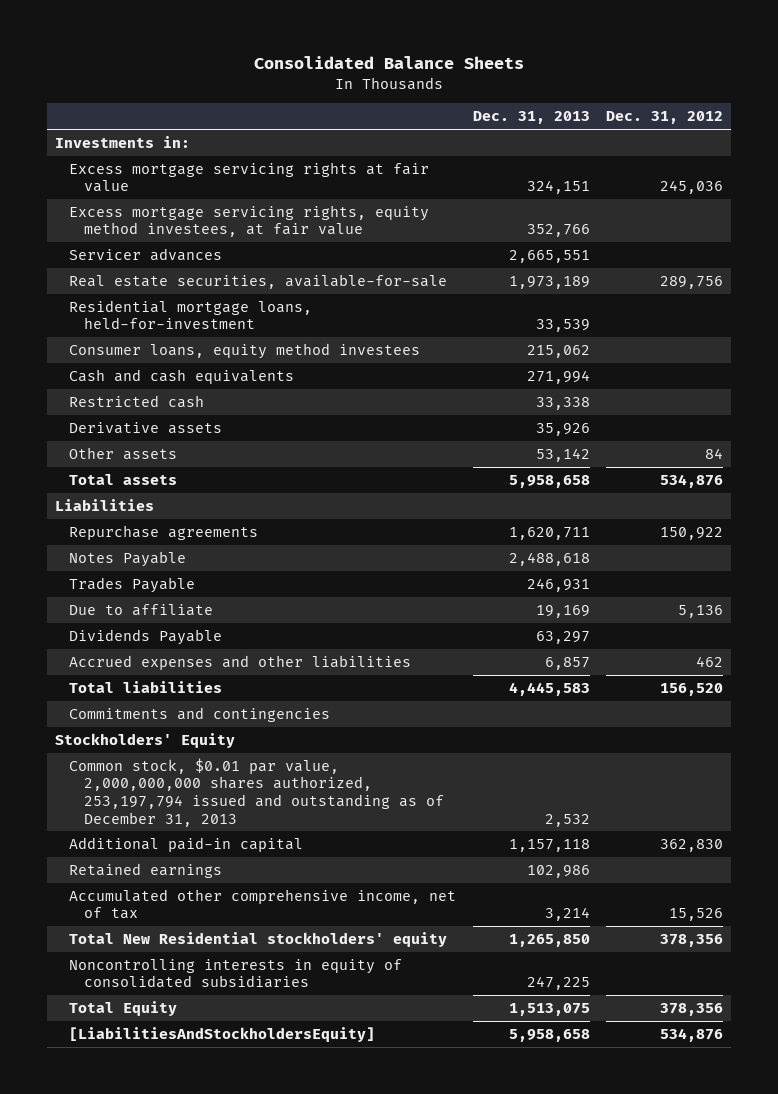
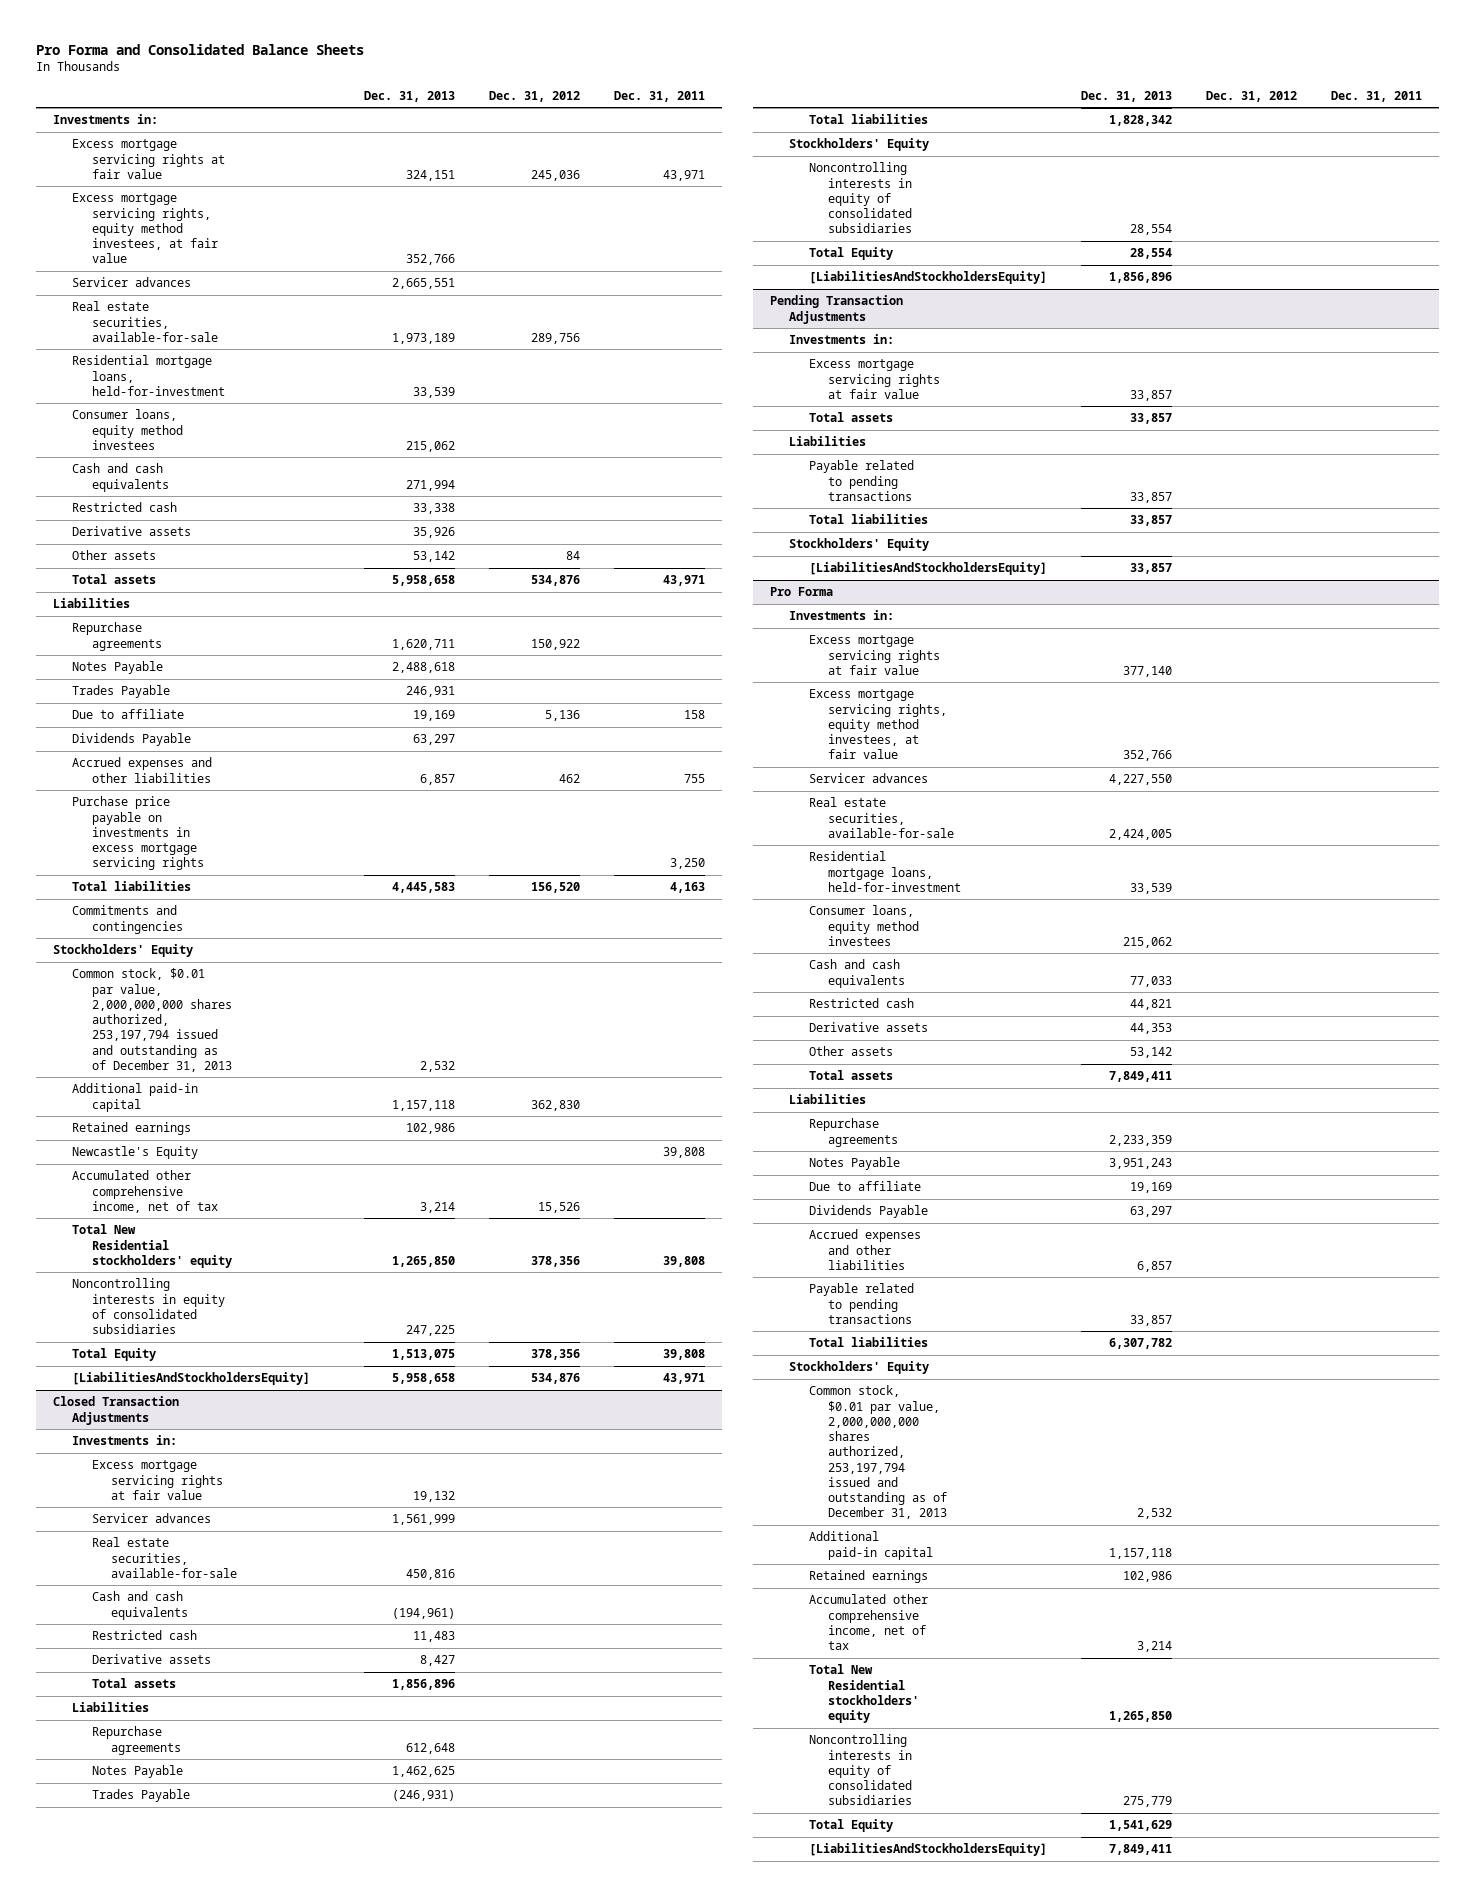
- Consolidated Balance Sheets
+ Pro Forma and Consolidated Balance Sheets
- | Dec. 31, 2013 | Dec. 31, 2012
+ | Dec. 31, 2013 | Dec. 31, 2012 | Dec. 31, 2011
+ Purchase price payable on investments in excess mortgage servicing rights | | | 3,250
+ Newcastle's Equity | | | 39,808
+ Closed Transaction Adjustments
+ Investments in:
+ Excess mortgage servicing rights at fair value | 19,132 | |
+ Servicer advances | 1,561,999 | |
+ Real estate securities, available-for-sale | 450,816 | |
+ Cash and cash equivalents | (194,961) | |
+ Restricted cash | 11,483 | |
+ Derivative assets | 8,427 | |
+ Total assets | 1,856,896 | |
+ Liabilities
+ Repurchase agreements | 612,648 | |
+ Notes Payable | 1,462,625 | |
+ Trades Payable | (246,931) | |
+ Total liabilities | 1,828,342 | |
+ Stockholders' Equity
+ Noncontrolling interests in equity of consolidated subsidiaries | 28,554 | |
+ Total Equity | 28,554 | |
+ [LiabilitiesAndStockholdersEquity] | 1,856,896 | |
+ Pending Transaction Adjustments
+ Investments in:
+ Excess mortgage servicing rights at fair value | 33,857 | |
+ Total assets | 33,857 | |
+ Liabilities
+ Payable related to pending transactions | 33,857 | |
+ Total liabilities | 33,857 | |
+ Stockholders' Equity
+ [LiabilitiesAndStockholdersEquity] | 33,857 | |
+ Pro Forma
+ Investments in:
+ Excess mortgage servicing rights at fair value | 377,140 | |
+ Excess mortgage servicing rights, equity method investees, at fair value | 352,766 | |
+ Servicer advances | 4,227,550 | |
+ Real estate securities, available-for-sale | 2,424,005 | |
+ Residential mortgage loans, held-for-investment | 33,539 | |
+ Consumer loans, equity method investees | 215,062 | |
+ Cash and cash equivalents | 77,033 | |
+ Restricted cash | 44,821 | |
+ Derivative assets | 44,353 | |
+ Other assets | 53,142 | |
+ Total assets | 7,849,411 | |
+ Liabilities
+ Repurchase agreements | 2,233,359 | |
+ Notes Payable | 3,951,243 | |
+ Due to affiliate | 19,169 | |
+ Dividends Payable | 63,297 | |
+ Accrued expenses and other liabilities | 6,857 | |
+ Payable related to pending transactions | 33,857 | |
+ Total liabilities | 6,307,782 | |
+ Stockholders' Equity
+ Common stock, $0.01 par value, 2,000,000,000 shares authorized, 253,197,794 issued and outstanding as of December 31, 2013 | 2,532 | |
+ Additional paid-in capital | 1,157,118 | |
+ Retained earnings | 102,986 | |
+ Accumulated other comprehensive income, net of tax | 3,214 | |
+ Total New Residential stockholders' equity | 1,265,850 | |
+ Noncontrolling interests in equity of consolidated subsidiaries | 275,779 | |
+ Total Equity | 1,541,629 | |
+ [LiabilitiesAndStockholdersEquity] | 7,849,411 | |

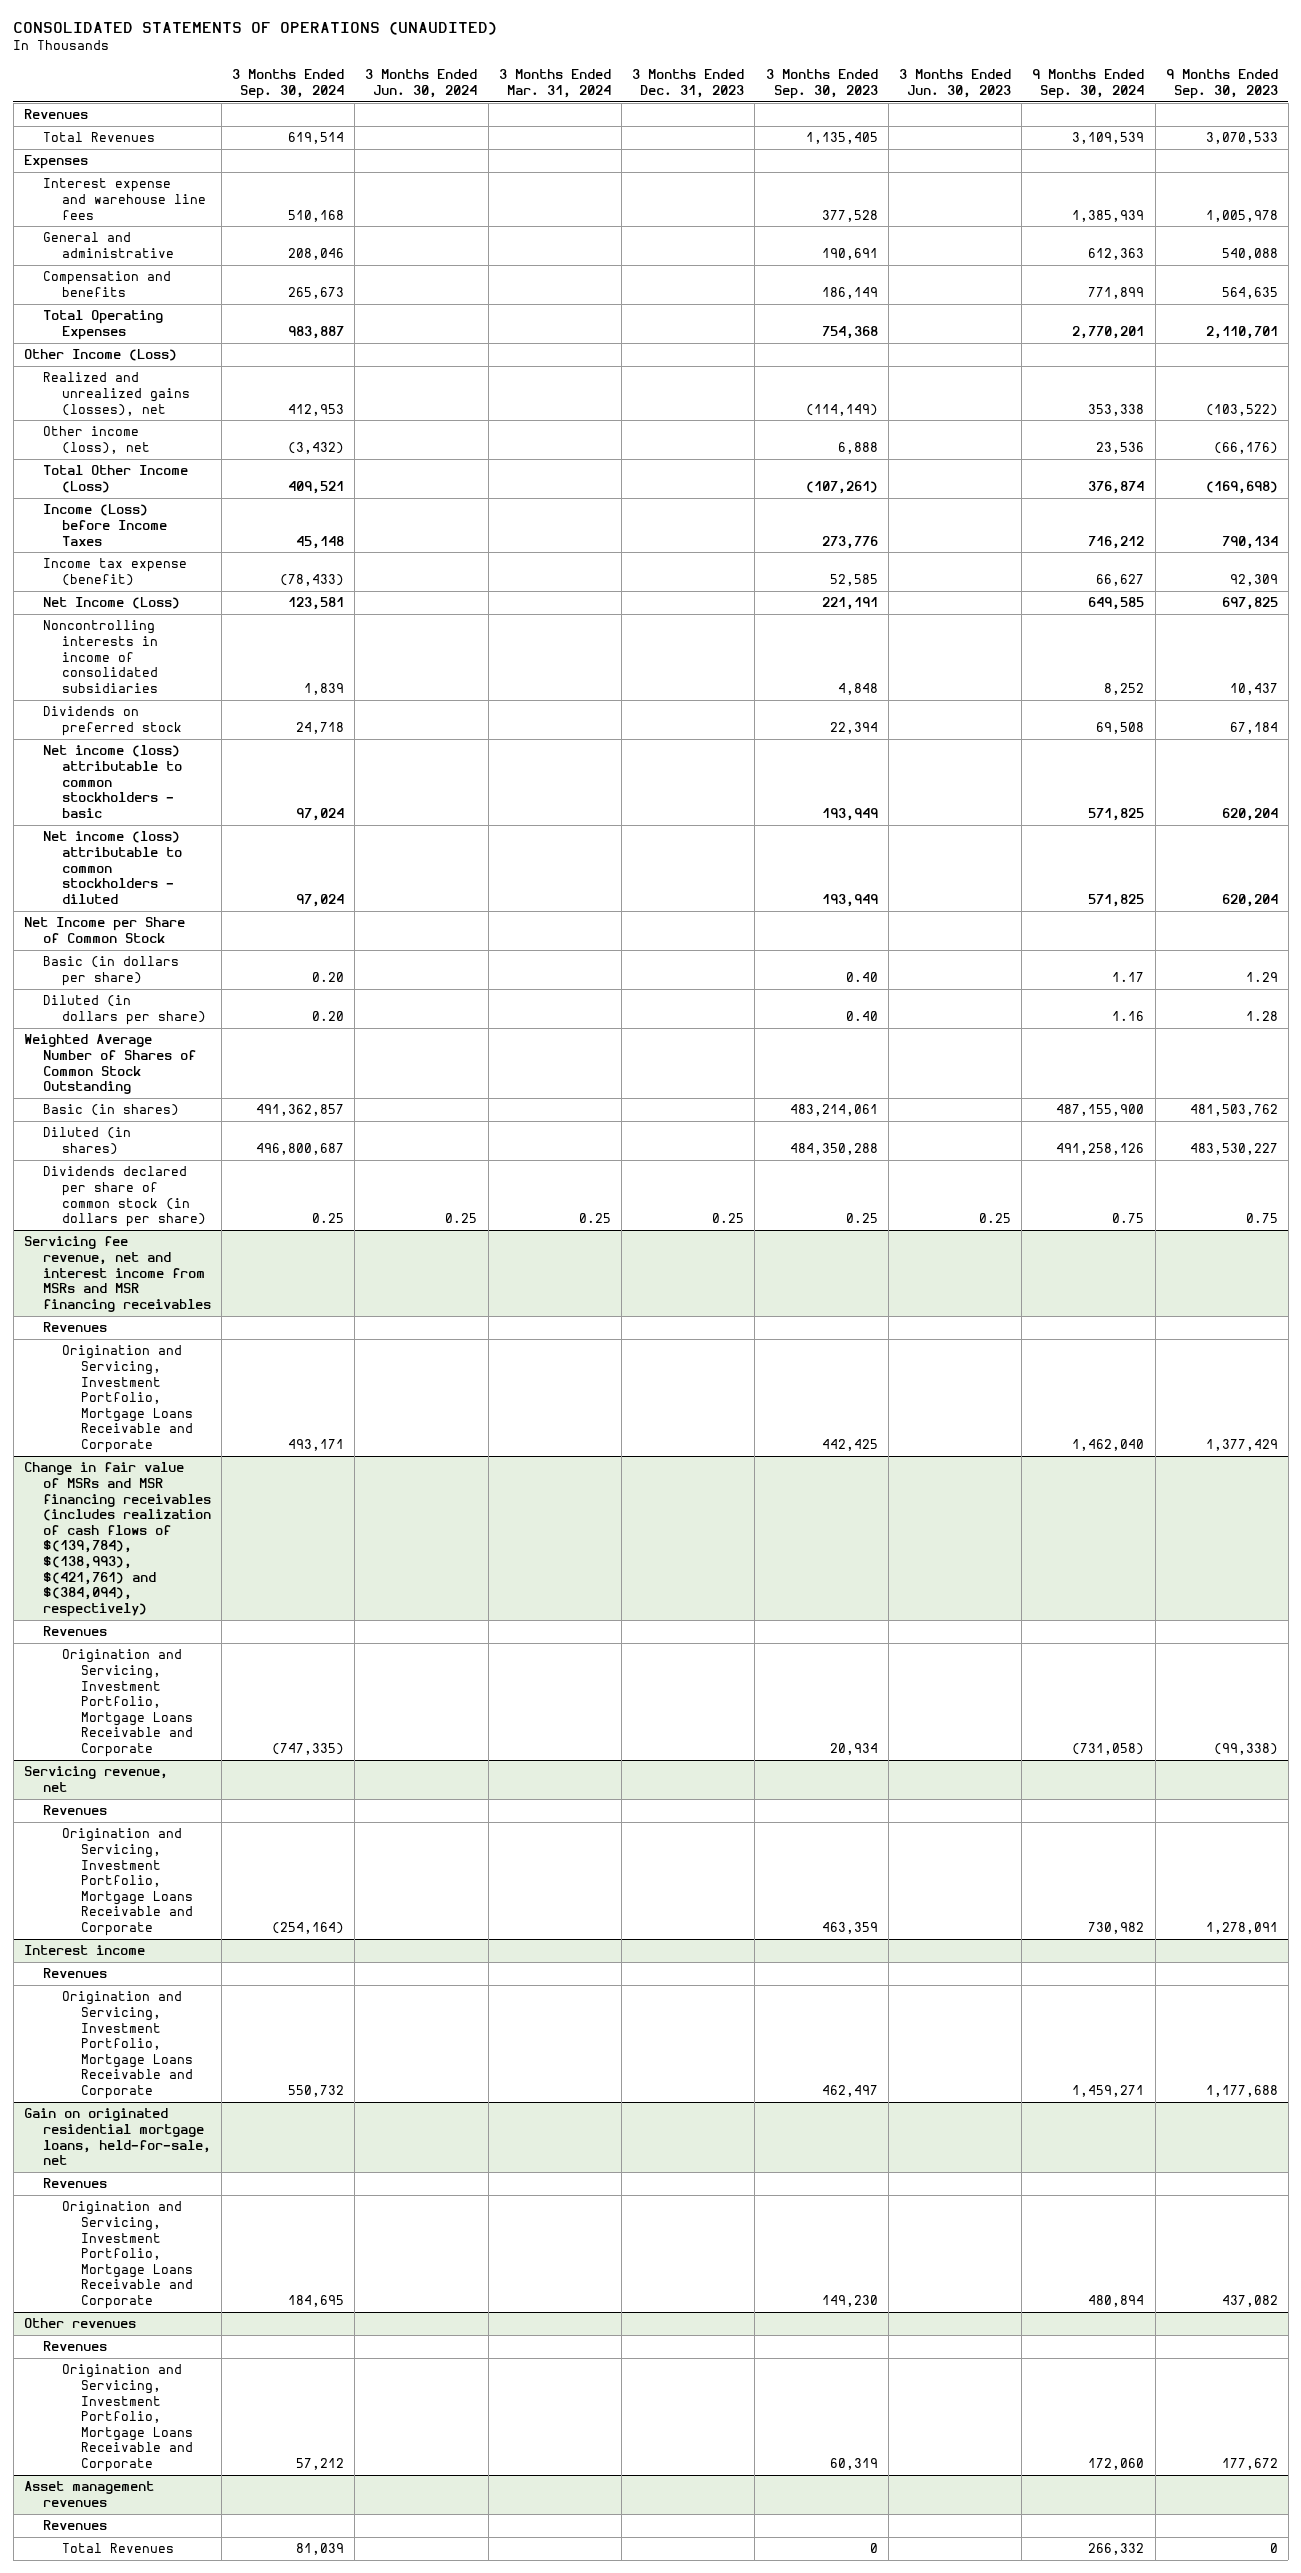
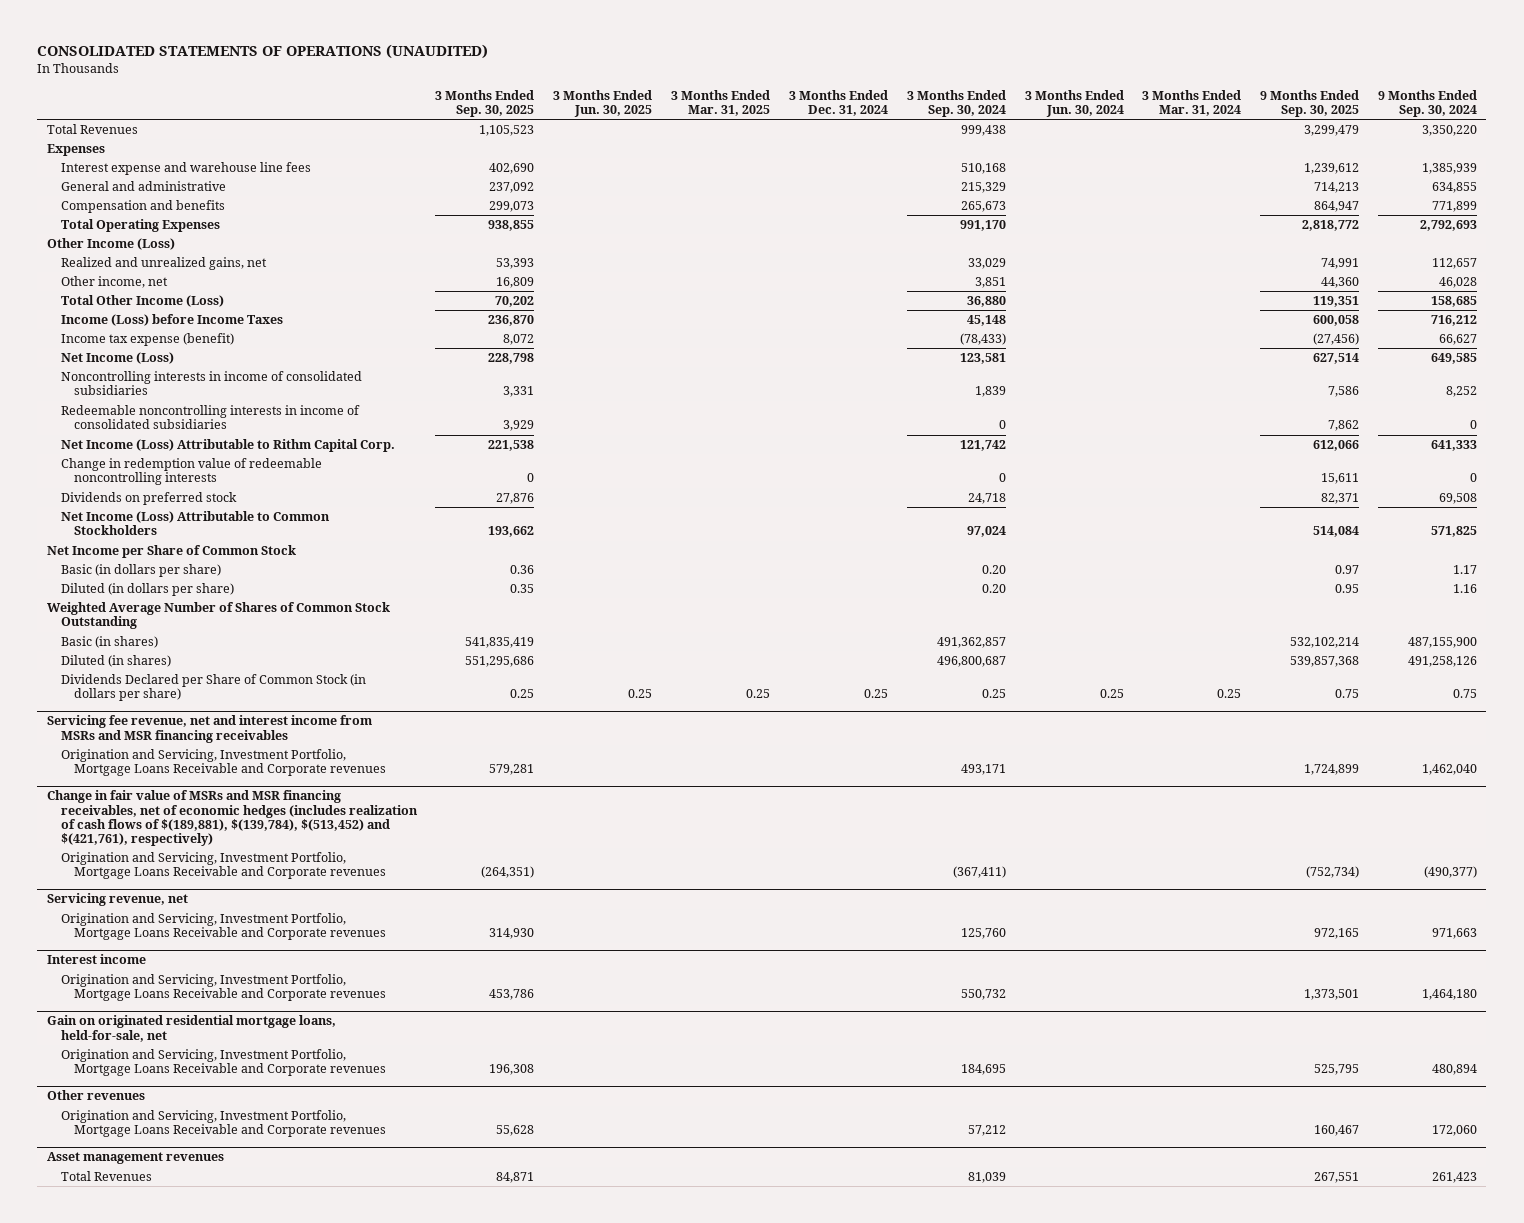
- | 3 Months Ended Sep. 30, 2024 | 3 Months Ended Jun. 30, 2024 | 3 Months Ended Mar. 31, 2024 | 3 Months Ended Dec. 31, 2023 | 3 Months Ended Sep. 30, 2023 | 3 Months Ended Jun. 30, 2023 | 9 Months Ended Sep. 30, 2024 | 9 Months Ended Sep. 30, 2023
+ | 3 Months Ended Sep. 30, 2025 | 3 Months Ended Jun. 30, 2025 | 3 Months Ended Mar. 31, 2025 | 3 Months Ended Dec. 31, 2024 | 3 Months Ended Sep. 30, 2024 | 3 Months Ended Jun. 30, 2024 | 3 Months Ended Mar. 31, 2024 | 9 Months Ended Sep. 30, 2025 | 9 Months Ended Sep. 30, 2024
- Revenues
- Total Revenues | 619,514 | | | | 1,135,405 | | 3,109,539 | 3,070,533
+ Total Revenues | 1,105,523 | | | | 999,438 | | | 3,299,479 | 3,350,220
- General and administrative | 208,046 | | | | 190,691 | | 612,363 | 540,088
+ General and administrative | 237,092 | | | | 215,329 | | | 714,213 | 634,855
- Total Operating Expenses | 983,887 | | | | 754,368 | | 2,770,201 | 2,110,701
+ Total Operating Expenses | 938,855 | | | | 991,170 | | | 2,818,772 | 2,792,693
- Realized and unrealized gains (losses), net | 412,953 | | | | (114,149) | | 353,338 | (103,522)
- Other income (loss), net | (3,432) | | | | 6,888 | | 23,536 | (66,176)
- Total Other Income (Loss) | 409,521 | | | | (107,261) | | 376,874 | (169,698)
+ Realized and unrealized gains, net | 53,393 | | | | 33,029 | | | 74,991 | 112,657
+ Other income, net | 16,809 | | | | 3,851 | | | 44,360 | 46,028
+ Total Other Income (Loss) | 70,202 | | | | 36,880 | | | 119,351 | 158,685
+ Redeemable noncontrolling interests in income of consolidated subsidiaries | 3,929 | | | | 0 | | | 7,862 | 0
+ Net Income (Loss) Attributable to Rithm Capital Corp. | 221,538 | | | | 121,742 | | | 612,066 | 641,333
+ Change in redemption value of redeemable noncontrolling interests | 0 | | | | 0 | | | 15,611 | 0
- Net income (loss) attributable to common stockholders - basic | 97,024 | | | | 193,949 | | 571,825 | 620,204
- Net income (loss) attributable to common stockholders - diluted | 97,024 | | | | 193,949 | | 571,825 | 620,204
+ Net Income (Loss) Attributable to Common Stockholders | 193,662 | | | | 97,024 | | | 514,084 | 571,825
- Dividends declared per share of common stock (in dollars per share) | 0.25 | 0.25 | 0.25 | 0.25 | 0.25 | 0.25 | 0.75 | 0.75
+ Dividends Declared per Share of Common Stock (in dollars per share) | 0.25 | 0.25 | 0.25 | 0.25 | 0.25 | 0.25 | 0.25 | 0.75 | 0.75
@ Servicing fee revenue, net and interest income from MSRs and MSR financing receivables
- Revenues
- Origination and Servicing, Investment Portfolio, Mortgage Loans Receivable and Corporate | 493,171 | | | | 442,425 | | 1,462,040 | 1,377,429
- Change in fair value of MSRs and MSR financing receivables (includes realization of cash flows of $(139,784), $(138,993), $(421,761) and $(384,094), respectively)
- Revenues
- Origination and Servicing, Investment Portfolio, Mortgage Loans Receivable and Corporate | (747,335) | | | | 20,934 | | (731,058) | (99,338)
@ Servicing fee revenue, net and interest income from MSRs and MSR financing receivables
+ Origination and Servicing, Investment Portfolio, Mortgage Loans Receivable and Corporate revenues | 579,281 | | | | 493,171 | | | 1,724,899 | 1,462,040
+ Change in fair value of MSRs and MSR financing receivables, net of economic hedges (includes realization of cash flows of $(189,881), $(139,784), $(513,452) and $(421,761), respectively)
+ Origination and Servicing, Investment Portfolio, Mortgage Loans Receivable and Corporate revenues | (264,351) | | | | (367,411) | | | (752,734) | (490,377)
@ Servicing revenue, net
- Revenues
- Origination and Servicing, Investment Portfolio, Mortgage Loans Receivable and Corporate | (254,164) | | | | 463,359 | | 730,982 | 1,278,091
+ Origination and Servicing, Investment Portfolio, Mortgage Loans Receivable and Corporate revenues | 314,930 | | | | 125,760 | | | 972,165 | 971,663
@ Interest income
- Revenues
- Origination and Servicing, Investment Portfolio, Mortgage Loans Receivable and Corporate | 550,732 | | | | 462,497 | | 1,459,271 | 1,177,688
+ Origination and Servicing, Investment Portfolio, Mortgage Loans Receivable and Corporate revenues | 453,786 | | | | 550,732 | | | 1,373,501 | 1,464,180
@ Gain on originated residential mortgage loans, held-for-sale, net
- Revenues
- Origination and Servicing, Investment Portfolio, Mortgage Loans Receivable and Corporate | 184,695 | | | | 149,230 | | 480,894 | 437,082
+ Origination and Servicing, Investment Portfolio, Mortgage Loans Receivable and Corporate revenues | 196,308 | | | | 184,695 | | | 525,795 | 480,894
@ Other revenues
- Revenues
- Origination and Servicing, Investment Portfolio, Mortgage Loans Receivable and Corporate | 57,212 | | | | 60,319 | | 172,060 | 177,672
+ Origination and Servicing, Investment Portfolio, Mortgage Loans Receivable and Corporate revenues | 55,628 | | | | 57,212 | | | 160,467 | 172,060
@ Asset management revenues
- Revenues
- Total Revenues | 81,039 | | | | 0 | | 266,332 | 0
+ Total Revenues | 84,871 | | | | 81,039 | | | 267,551 | 261,423

